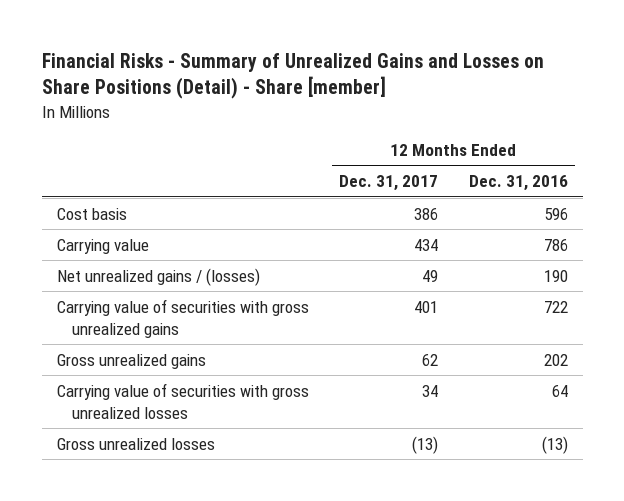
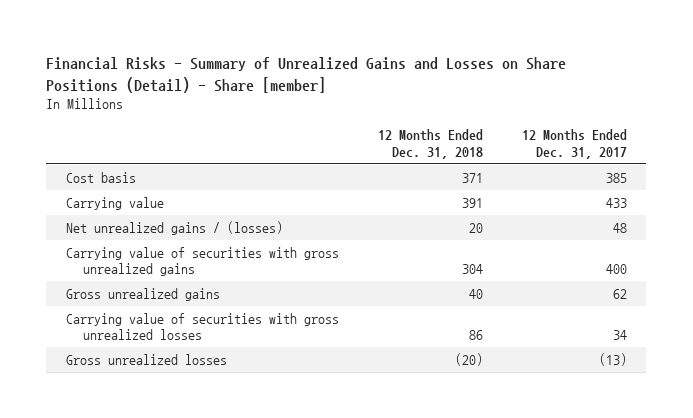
- | 12 Months Ended Dec. 31, 2017 | 12 Months Ended Dec. 31, 2016
+ | 12 Months Ended Dec. 31, 2018 | 12 Months Ended Dec. 31, 2017
- Cost basis | 386 | 596
- Carrying value | 434 | 786
- Net unrealized gains / (losses) | 49 | 190
- Carrying value of securities with gross unrealized gains | 401 | 722
+ Cost basis | 371 | 385
+ Carrying value | 391 | 433
+ Net unrealized gains / (losses) | 20 | 48
+ Carrying value of securities with gross unrealized gains | 304 | 400

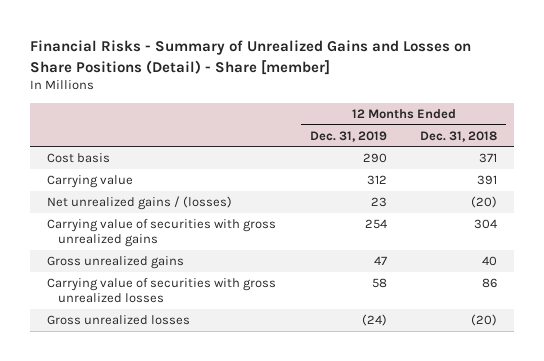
- | 12 Months Ended Dec. 31, 2018 | 12 Months Ended Dec. 31, 2017
+ | 12 Months Ended Dec. 31, 2019 | 12 Months Ended Dec. 31, 2018
- Net unrealized gains / (losses) | 20 | 48
+ Net unrealized gains / (losses) | 23 | (20)

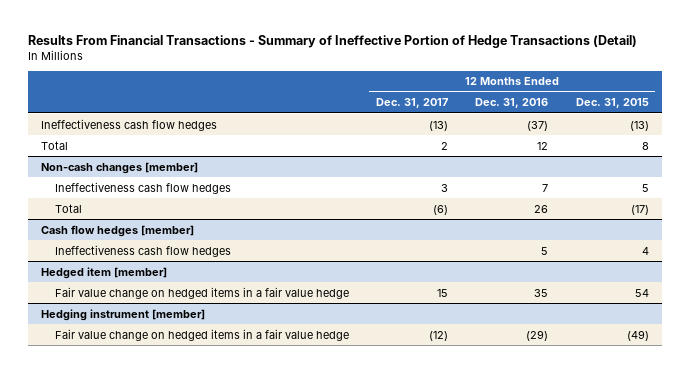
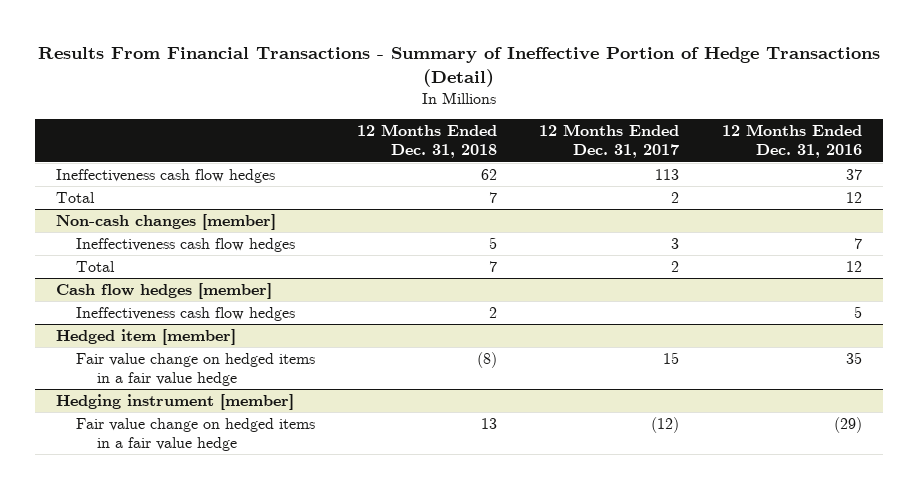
- | 12 Months Ended Dec. 31, 2017 | 12 Months Ended Dec. 31, 2016 | 12 Months Ended Dec. 31, 2015
+ | 12 Months Ended Dec. 31, 2018 | 12 Months Ended Dec. 31, 2017 | 12 Months Ended Dec. 31, 2016
- Ineffectiveness cash flow hedges | (13) | (37) | (13)
+ Ineffectiveness cash flow hedges | 62 | 113 | 37
@ Non-cash changes [member]
- Total | (6) | 26 | (17)
+ Total | 7 | 2 | 12

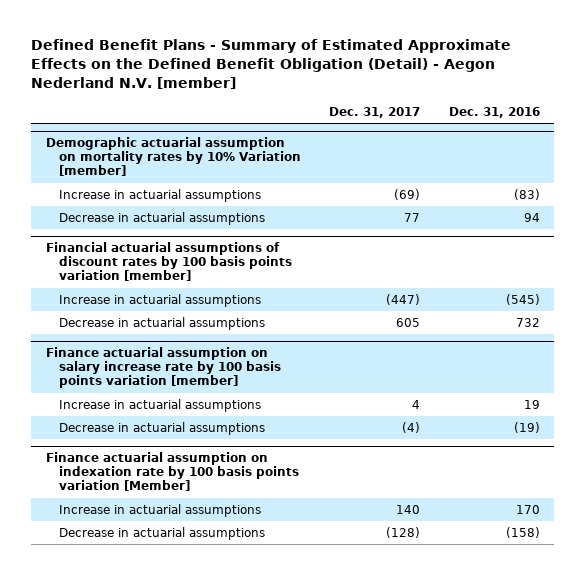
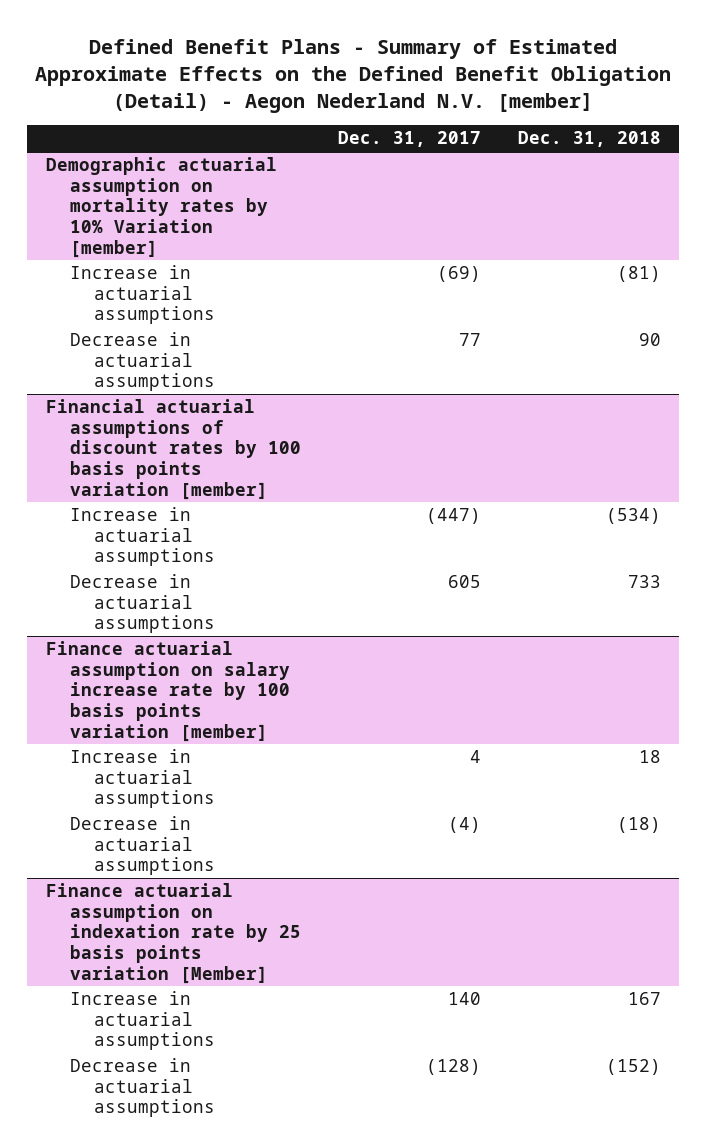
- | Dec. 31, 2017 | Dec. 31, 2016
+ | Dec. 31, 2017 | Dec. 31, 2018
- Finance actuarial assumption on indexation rate by 100 basis points variation [Member]
+ Finance actuarial assumption on indexation rate by 25 basis points variation [Member]

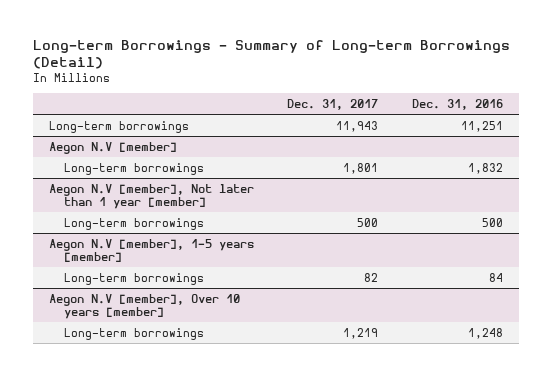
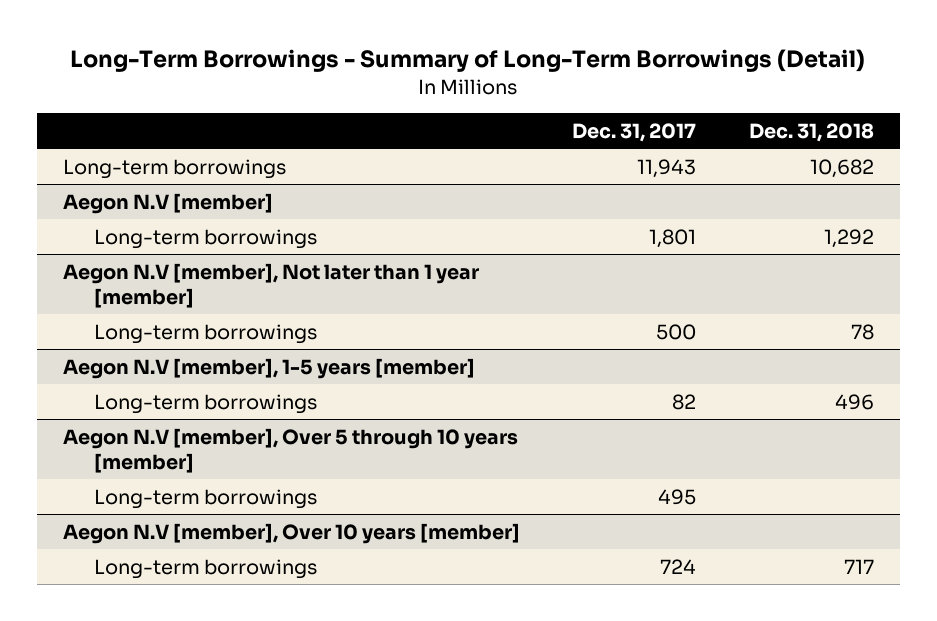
- Long-term Borrowings - Summary of Long-term Borrowings (Detail)
+ Long-Term Borrowings - Summary of Long-Term Borrowings (Detail)
- | Dec. 31, 2017 | Dec. 31, 2016
+ | Dec. 31, 2017 | Dec. 31, 2018
+ Aegon N.V [member], Over 5 through 10 years [member]
+ Long-term borrowings | 495 |
@ Aegon N.V [member], Over 10 years [member]
- Long-term borrowings | 1,219 | 1,248
+ Long-term borrowings | 724 | 717

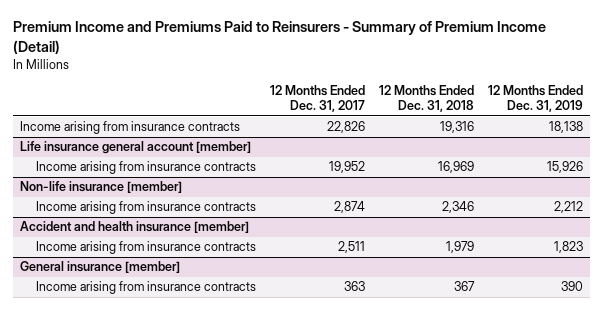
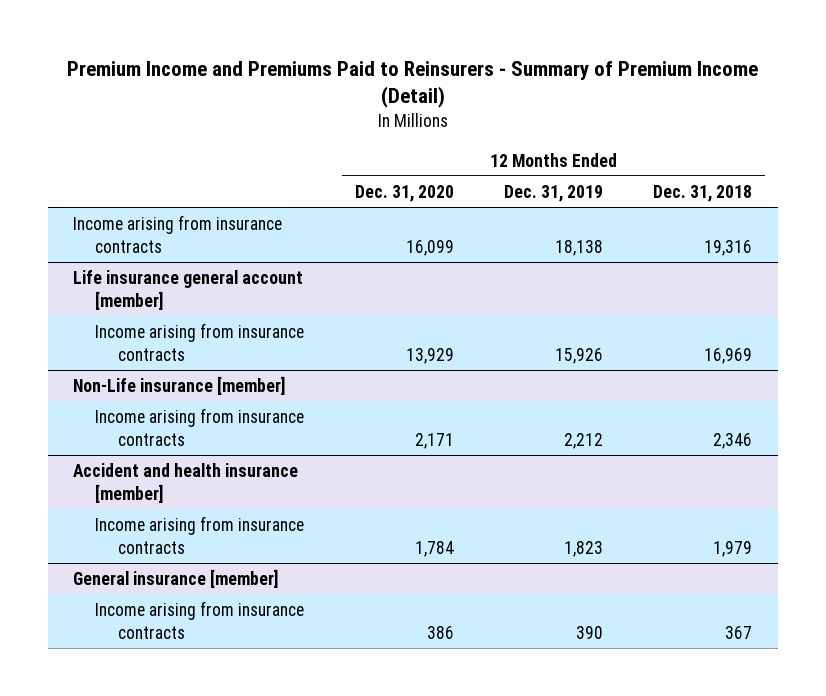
- | 12 Months Ended Dec. 31, 2017 | 12 Months Ended Dec. 31, 2018 | 12 Months Ended Dec. 31, 2019
+ | 12 Months Ended Dec. 31, 2020 | 12 Months Ended Dec. 31, 2019 | 12 Months Ended Dec. 31, 2018
- Non-life insurance [member]
+ Non-Life insurance [member]

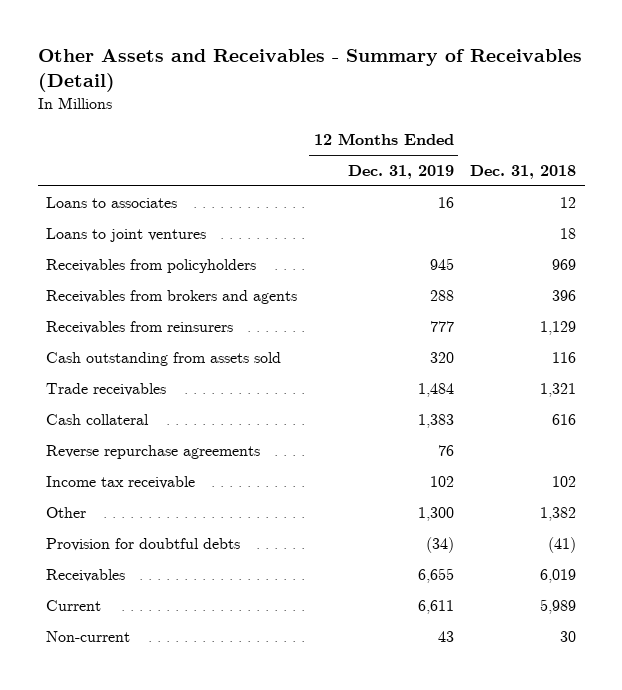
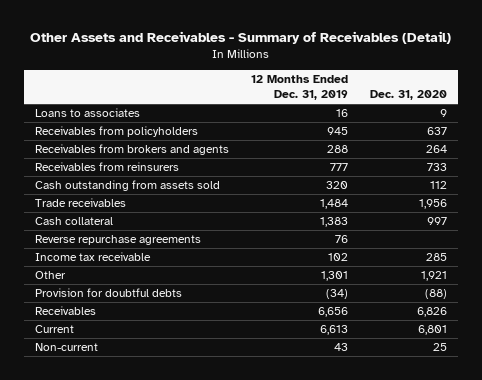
- | 12 Months Ended Dec. 31, 2019 | Dec. 31, 2018
+ | 12 Months Ended Dec. 31, 2019 | Dec. 31, 2020
- Loans to joint ventures | | 18
- Other | 1,300 | 1,382
+ Other | 1,301 | 1,921
- Receivables | 6,655 | 6,019
- Current | 6,611 | 5,989
+ Receivables | 6,656 | 6,826
+ Current | 6,613 | 6,801

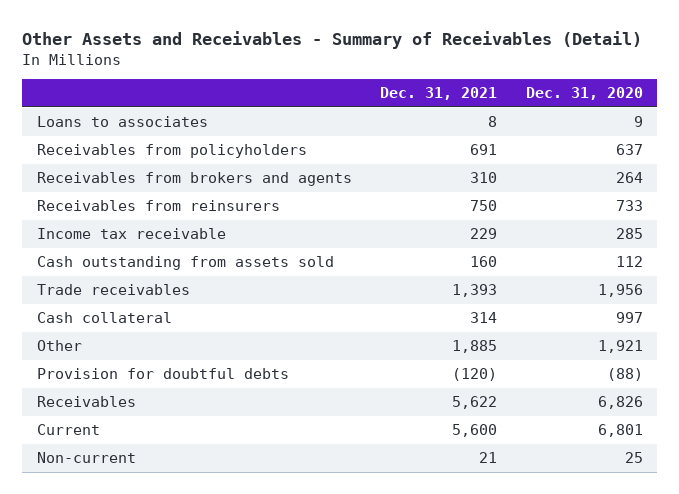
- | 12 Months Ended Dec. 31, 2019 | Dec. 31, 2020
+ | Dec. 31, 2021 | Dec. 31, 2020
moved up: Income tax receivable | 229 | 285
- Reverse repurchase agreements | 76 |

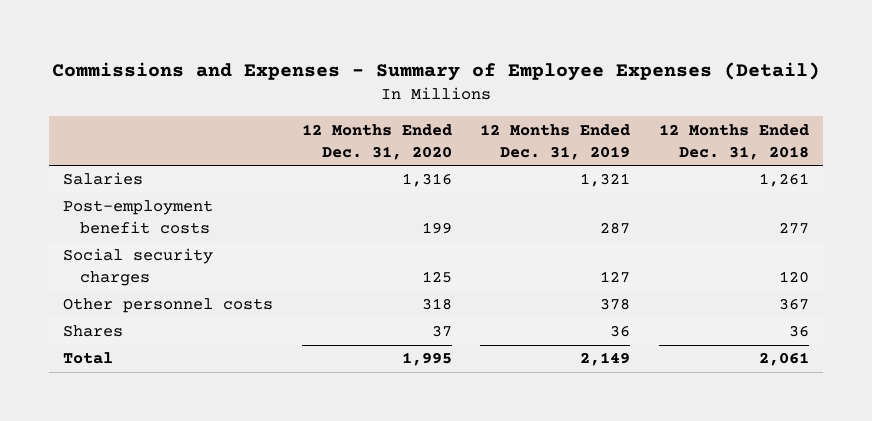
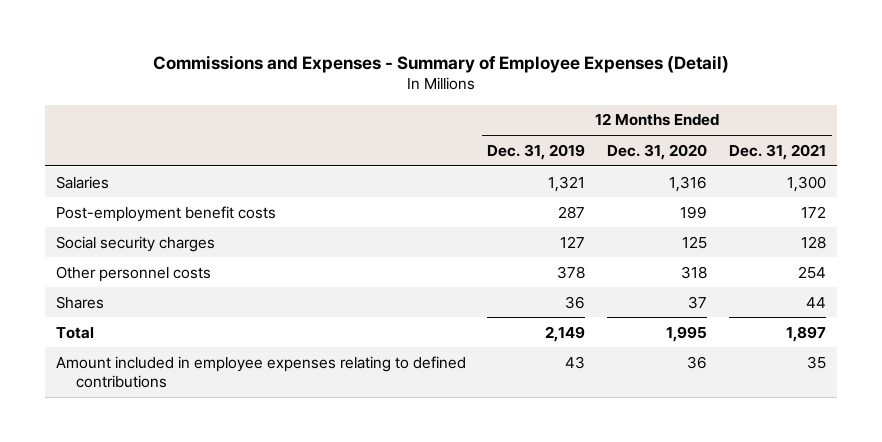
- | 12 Months Ended Dec. 31, 2020 | 12 Months Ended Dec. 31, 2019 | 12 Months Ended Dec. 31, 2018
+ | 12 Months Ended Dec. 31, 2019 | 12 Months Ended Dec. 31, 2020 | 12 Months Ended Dec. 31, 2021
+ Amount included in employee expenses relating to defined contributions | 43 | 36 | 35

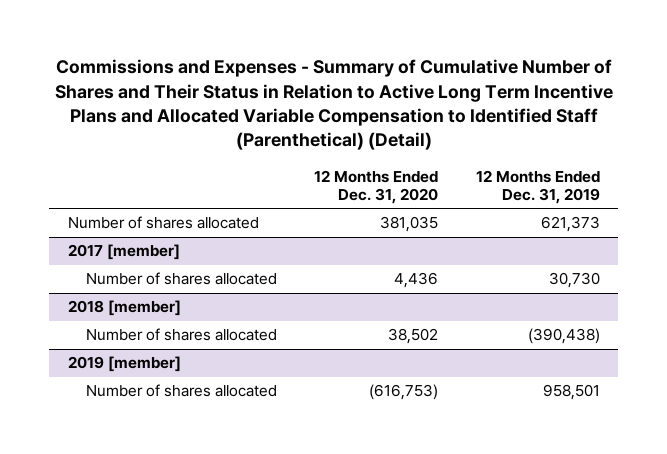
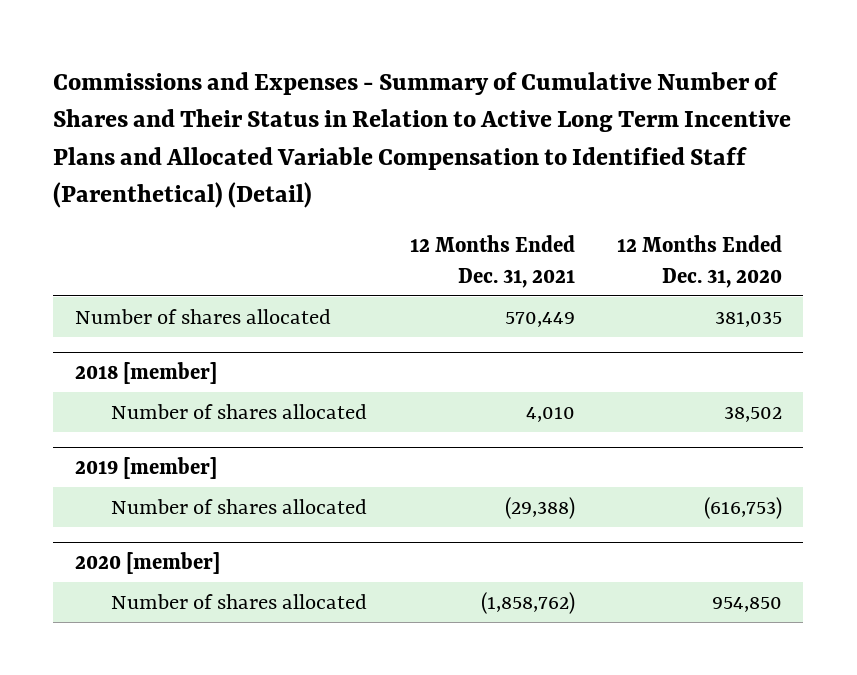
- | 12 Months Ended Dec. 31, 2020 | 12 Months Ended Dec. 31, 2019
+ | 12 Months Ended Dec. 31, 2021 | 12 Months Ended Dec. 31, 2020
- 2017 [member]
- Number of shares allocated | 4,436 | 30,730
+ 2020 [member]
+ Number of shares allocated | (1,858,762) | 954,850

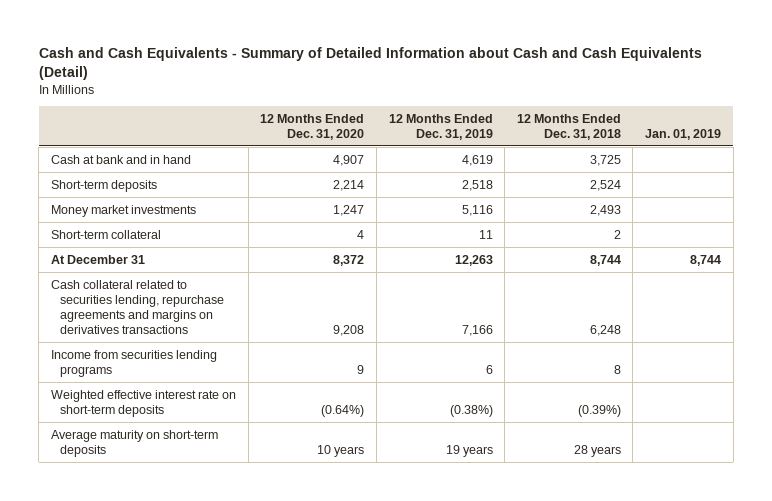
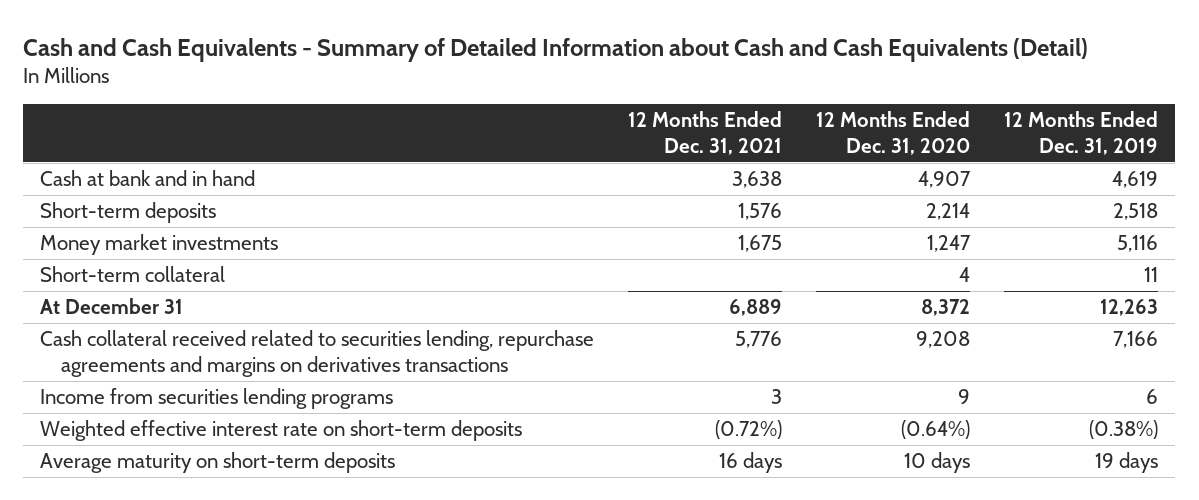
- | 12 Months Ended Dec. 31, 2020 | 12 Months Ended Dec. 31, 2019 | 12 Months Ended Dec. 31, 2018 | Jan. 01, 2019
+ | 12 Months Ended Dec. 31, 2021 | 12 Months Ended Dec. 31, 2020 | 12 Months Ended Dec. 31, 2019
- Cash collateral related to securities lending, repurchase agreements and margins on derivatives transactions | 9,208 | 7,166 | 6,248 |
+ Cash collateral received related to securities lending, repurchase agreements and margins on derivatives transactions | 5,776 | 9,208 | 7,166
- Average maturity on short-term deposits | 10 years | 19 years | 28 years |
+ Average maturity on short-term deposits | 16 days | 10 days | 19 days

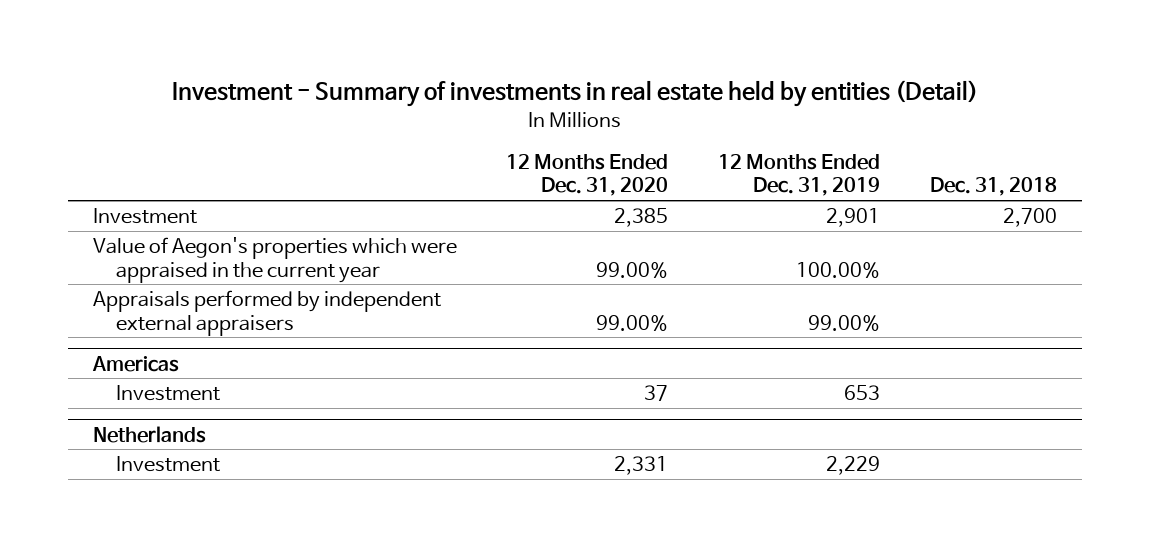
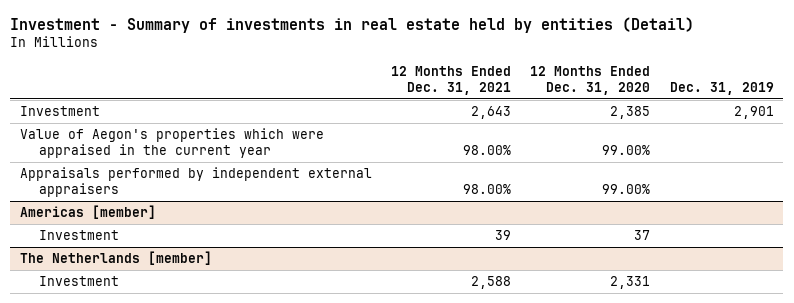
- | 12 Months Ended Dec. 31, 2020 | 12 Months Ended Dec. 31, 2019 | Dec. 31, 2018
+ | 12 Months Ended Dec. 31, 2021 | 12 Months Ended Dec. 31, 2020 | Dec. 31, 2019
- Americas
+ Americas [member]
- Netherlands
+ The Netherlands [member]

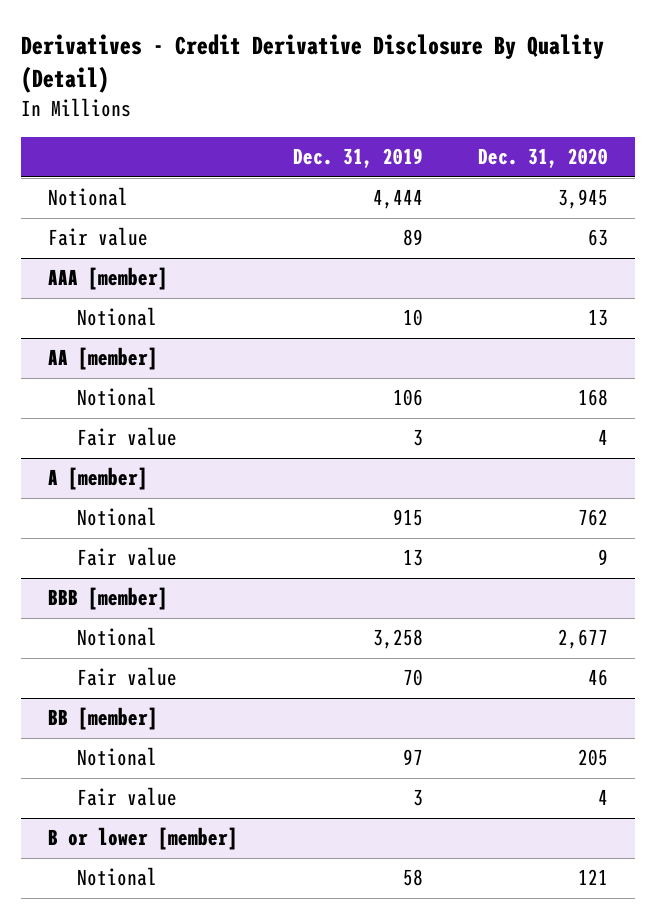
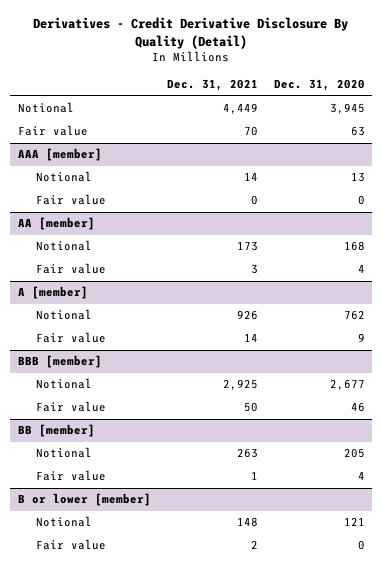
- | Dec. 31, 2019 | Dec. 31, 2020
+ | Dec. 31, 2021 | Dec. 31, 2020
@ AAA [member]
+ Fair value | 0 | 0
@ B or lower [member]
+ Fair value | 2 | 0

